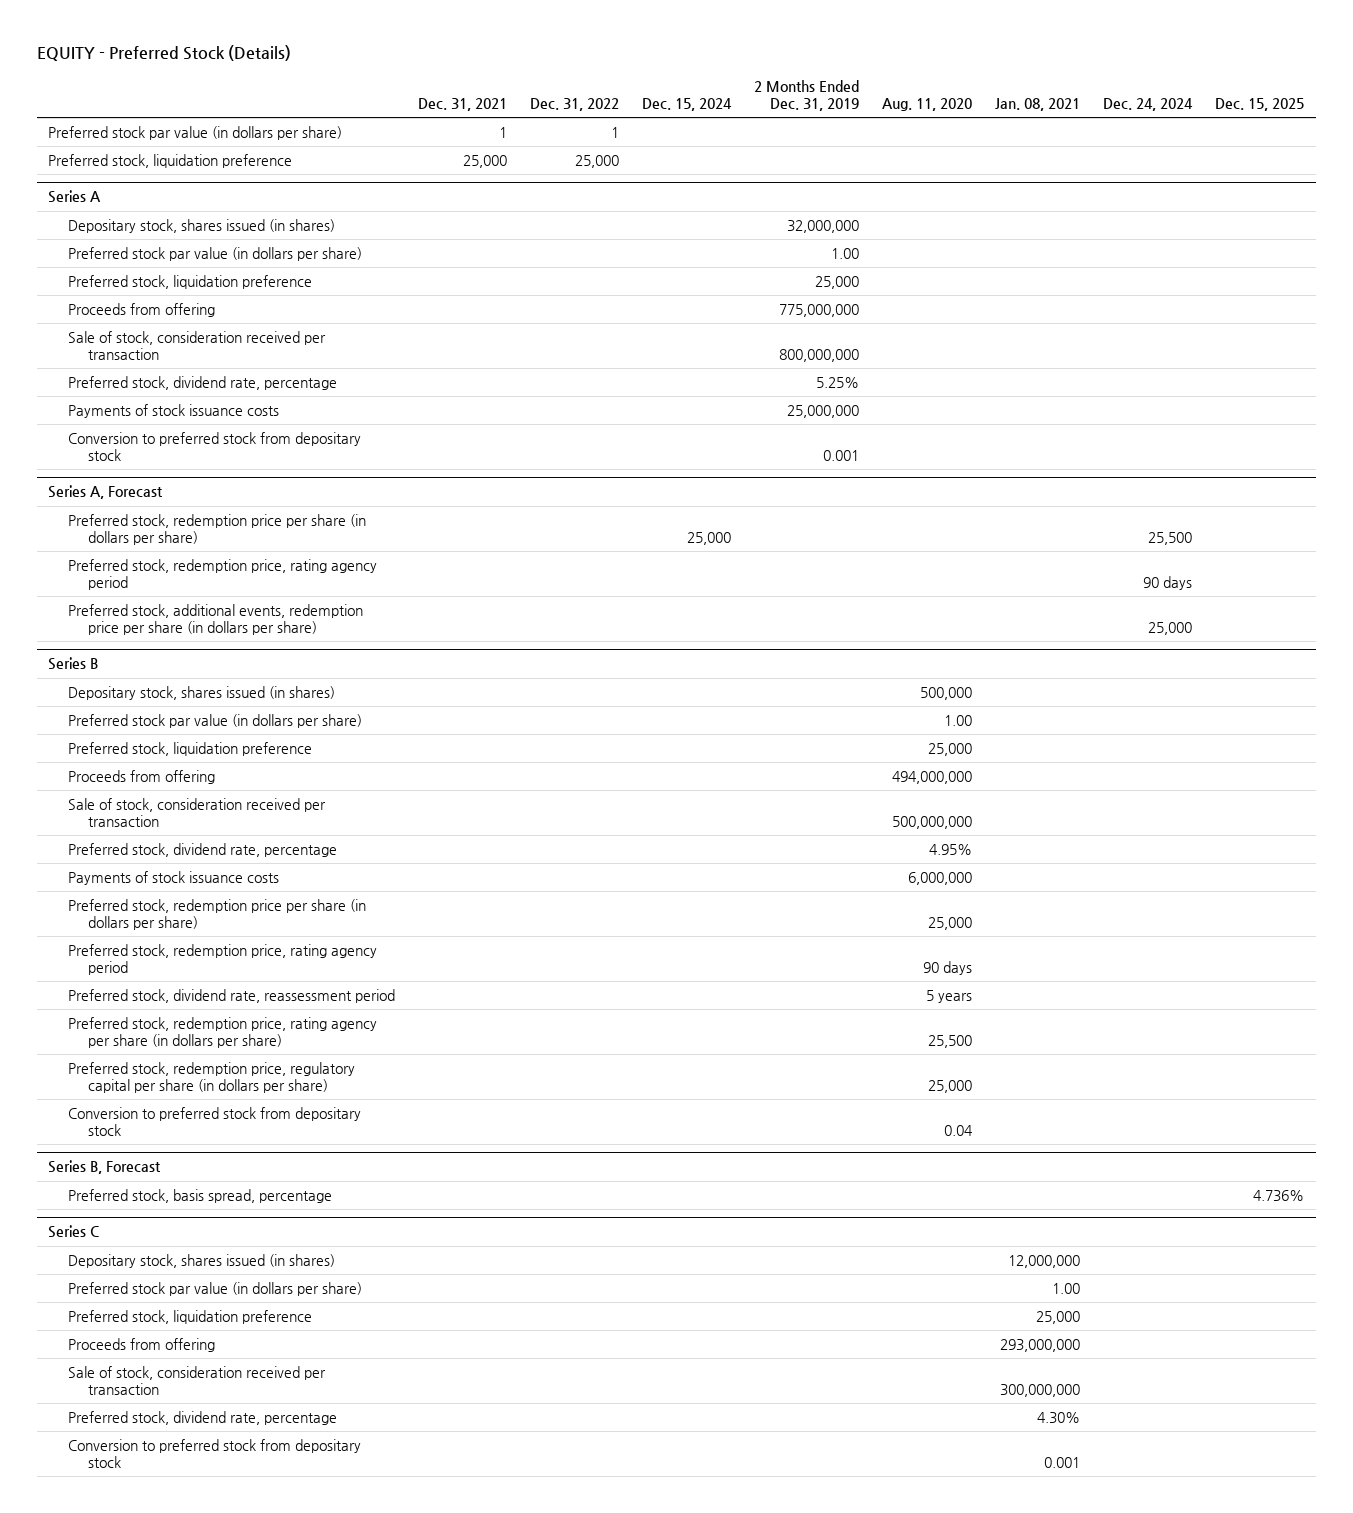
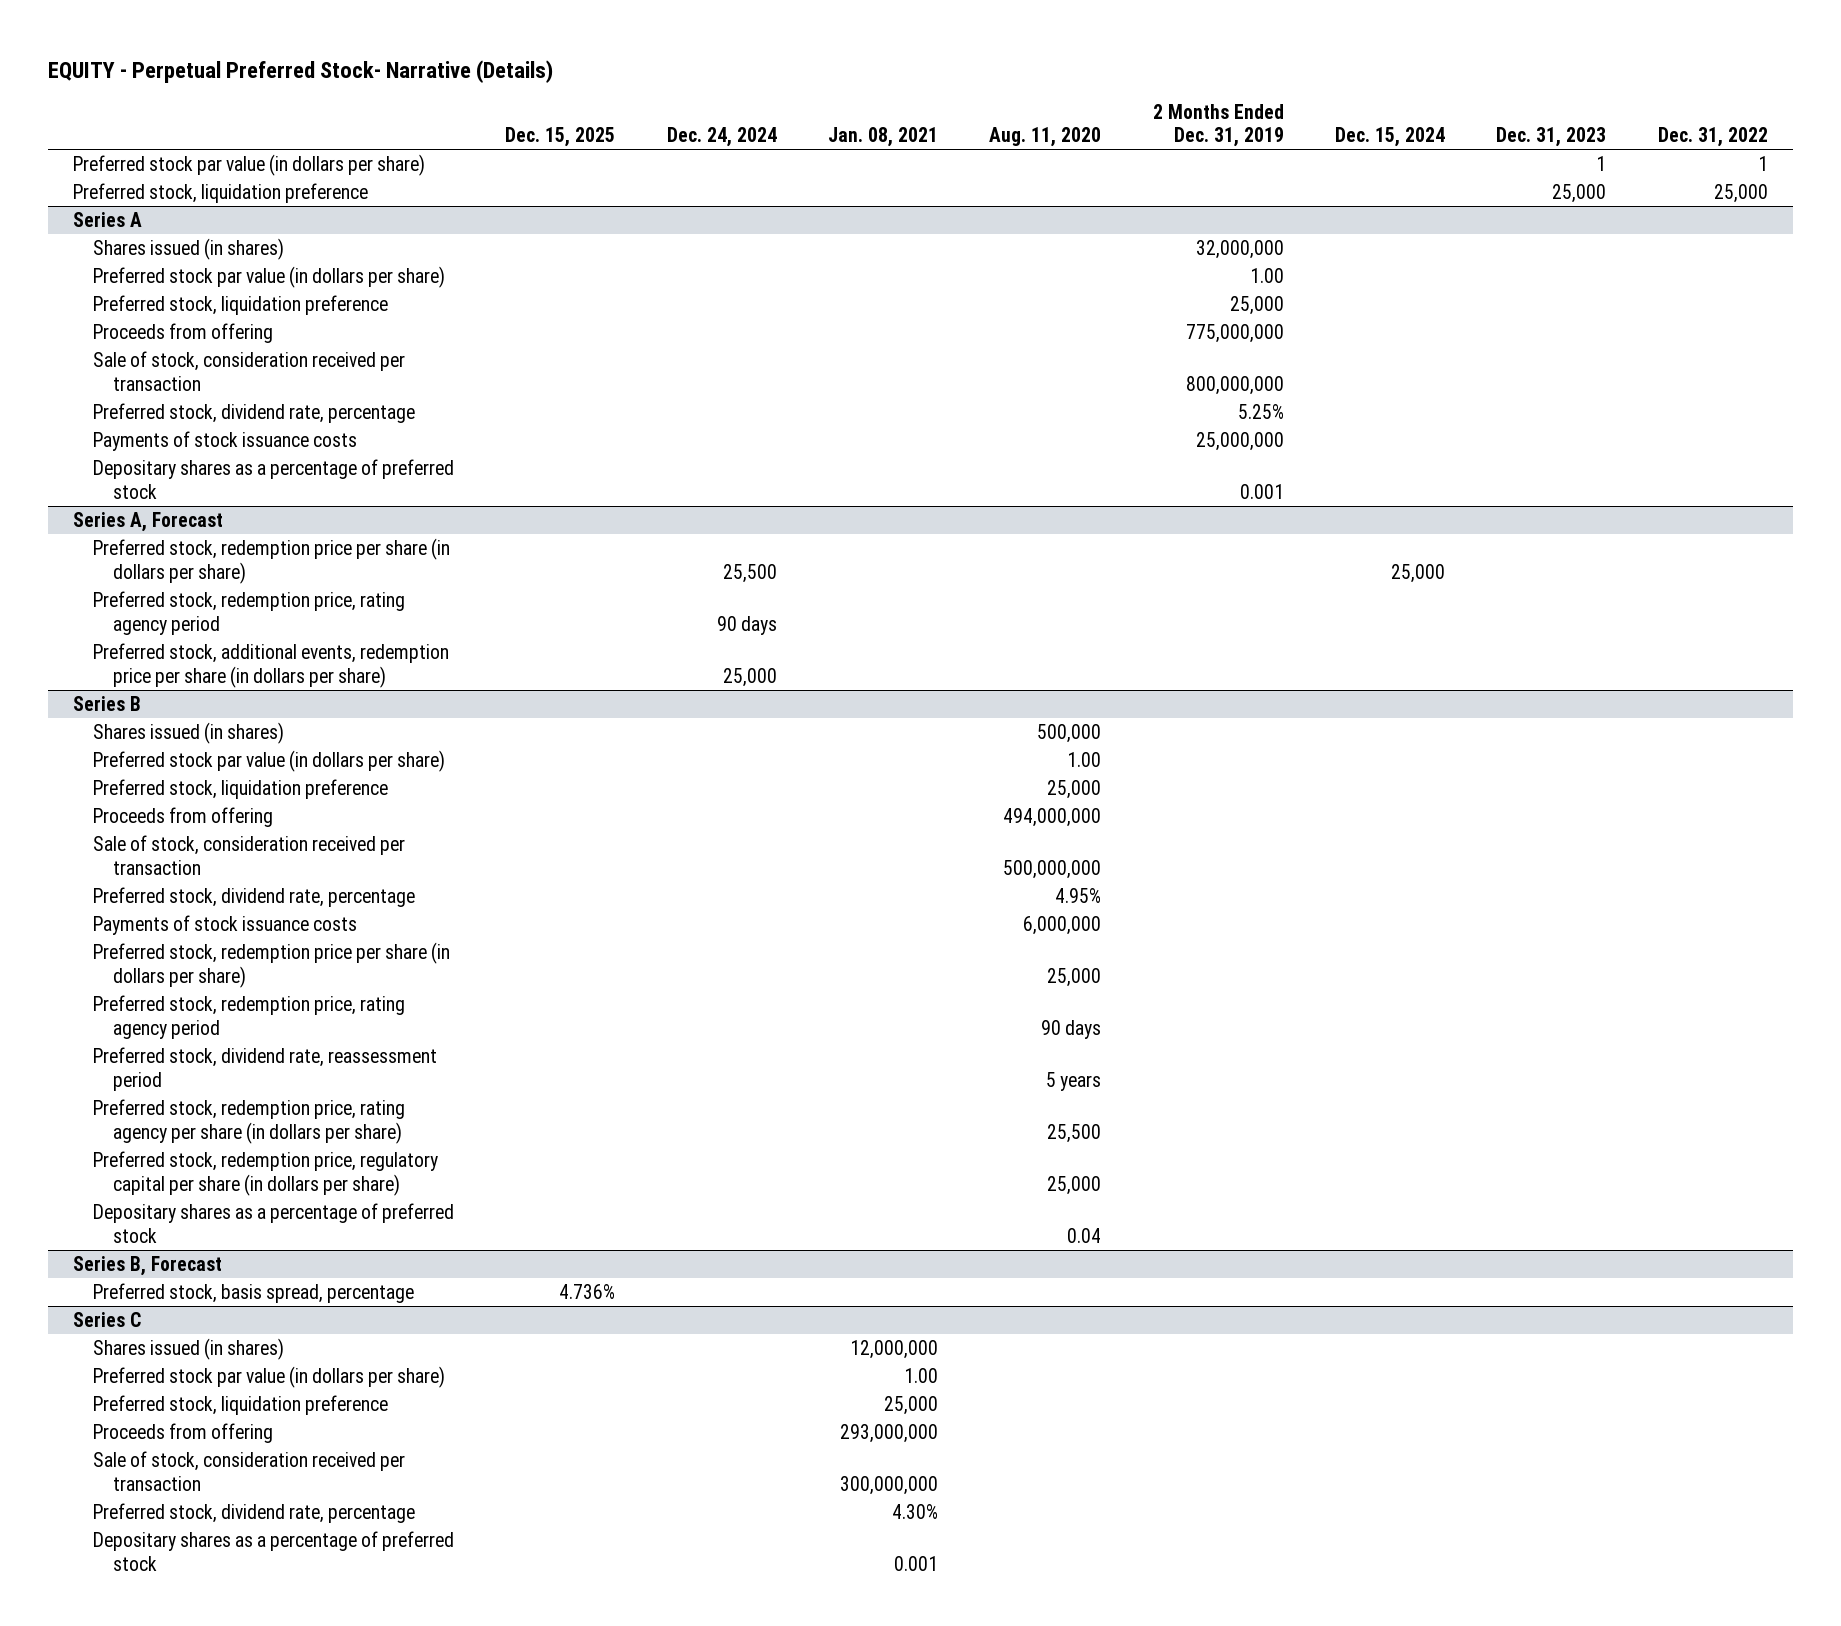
- EQUITY - Preferred Stock (Details)
+ EQUITY - Perpetual Preferred Stock- Narrative (Details)
- | Dec. 31, 2021 | Dec. 31, 2022 | Dec. 15, 2024 | 2 Months Ended Dec. 31, 2019 | Aug. 11, 2020 | Jan. 08, 2021 | Dec. 24, 2024 | Dec. 15, 2025
+ | Dec. 15, 2025 | Dec. 24, 2024 | Jan. 08, 2021 | Aug. 11, 2020 | 2 Months Ended Dec. 31, 2019 | Dec. 15, 2024 | Dec. 31, 2023 | Dec. 31, 2022
@ Series A
- Depositary stock, shares issued (in shares) | | | | 32,000,000 | | | |
+ Shares issued (in shares) | | | | | 32,000,000 | | |
- Conversion to preferred stock from depositary stock | | | | 0.001 | | | |
+ Depositary shares as a percentage of preferred stock | | | | | 0.001 | | |
@ Series B
- Depositary stock, shares issued (in shares) | | | | | 500,000 | | |
+ Shares issued (in shares) | | | | 500,000 | | | |
- Conversion to preferred stock from depositary stock | | | | | 0.04 | | |
+ Depositary shares as a percentage of preferred stock | | | | 0.04 | | | |
@ Series C
- Depositary stock, shares issued (in shares) | | | | | | 12,000,000 | |
+ Shares issued (in shares) | | | 12,000,000 | | | | |
- Conversion to preferred stock from depositary stock | | | | | | 0.001 | |
+ Depositary shares as a percentage of preferred stock | | | 0.001 | | | | |

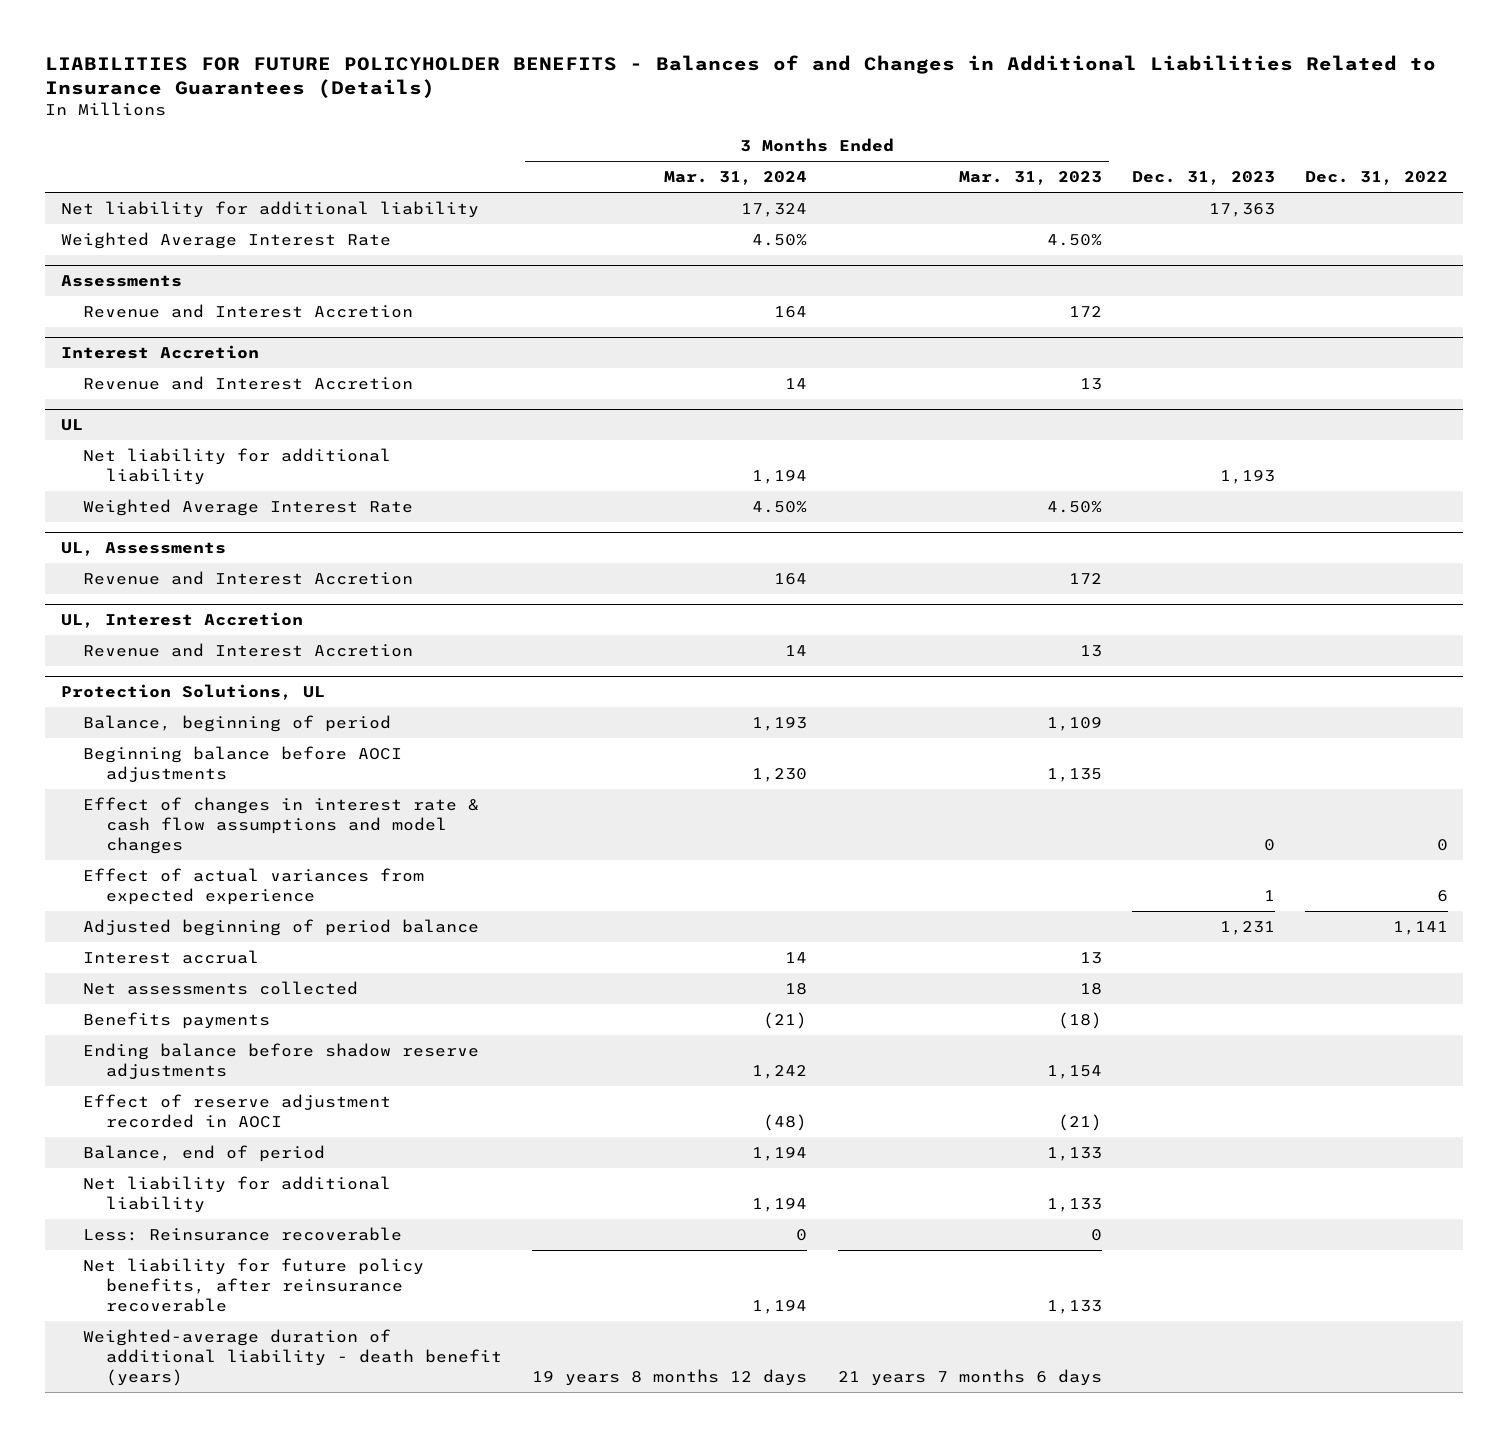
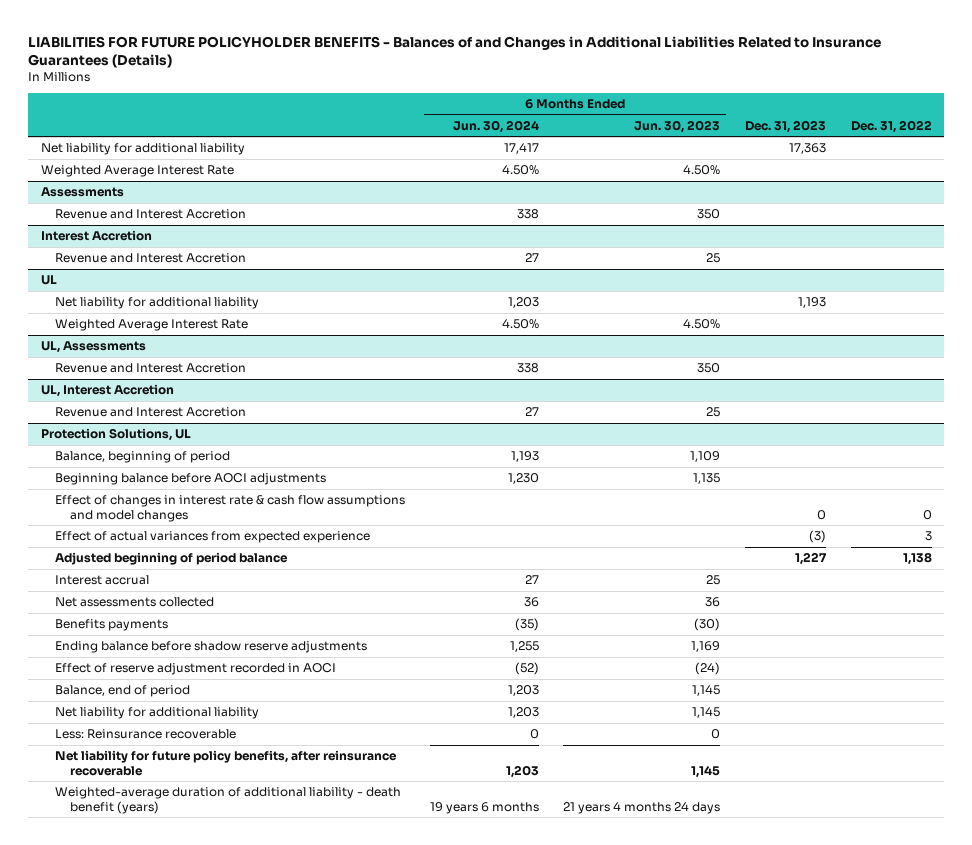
- | 3 Months Ended Mar. 31, 2024 | 3 Months Ended Mar. 31, 2023 | Dec. 31, 2023 | Dec. 31, 2022
+ | 6 Months Ended Jun. 30, 2024 | 6 Months Ended Jun. 30, 2023 | Dec. 31, 2023 | Dec. 31, 2022
@ Protection Solutions, UL
- Effect of actual variances from expected experience | | | 1 | 6
- Adjusted beginning of period balance | | | 1,231 | 1,141
+ Effect of actual variances from expected experience | | | (3) | 3
+ Adjusted beginning of period balance | | | 1,227 | 1,138

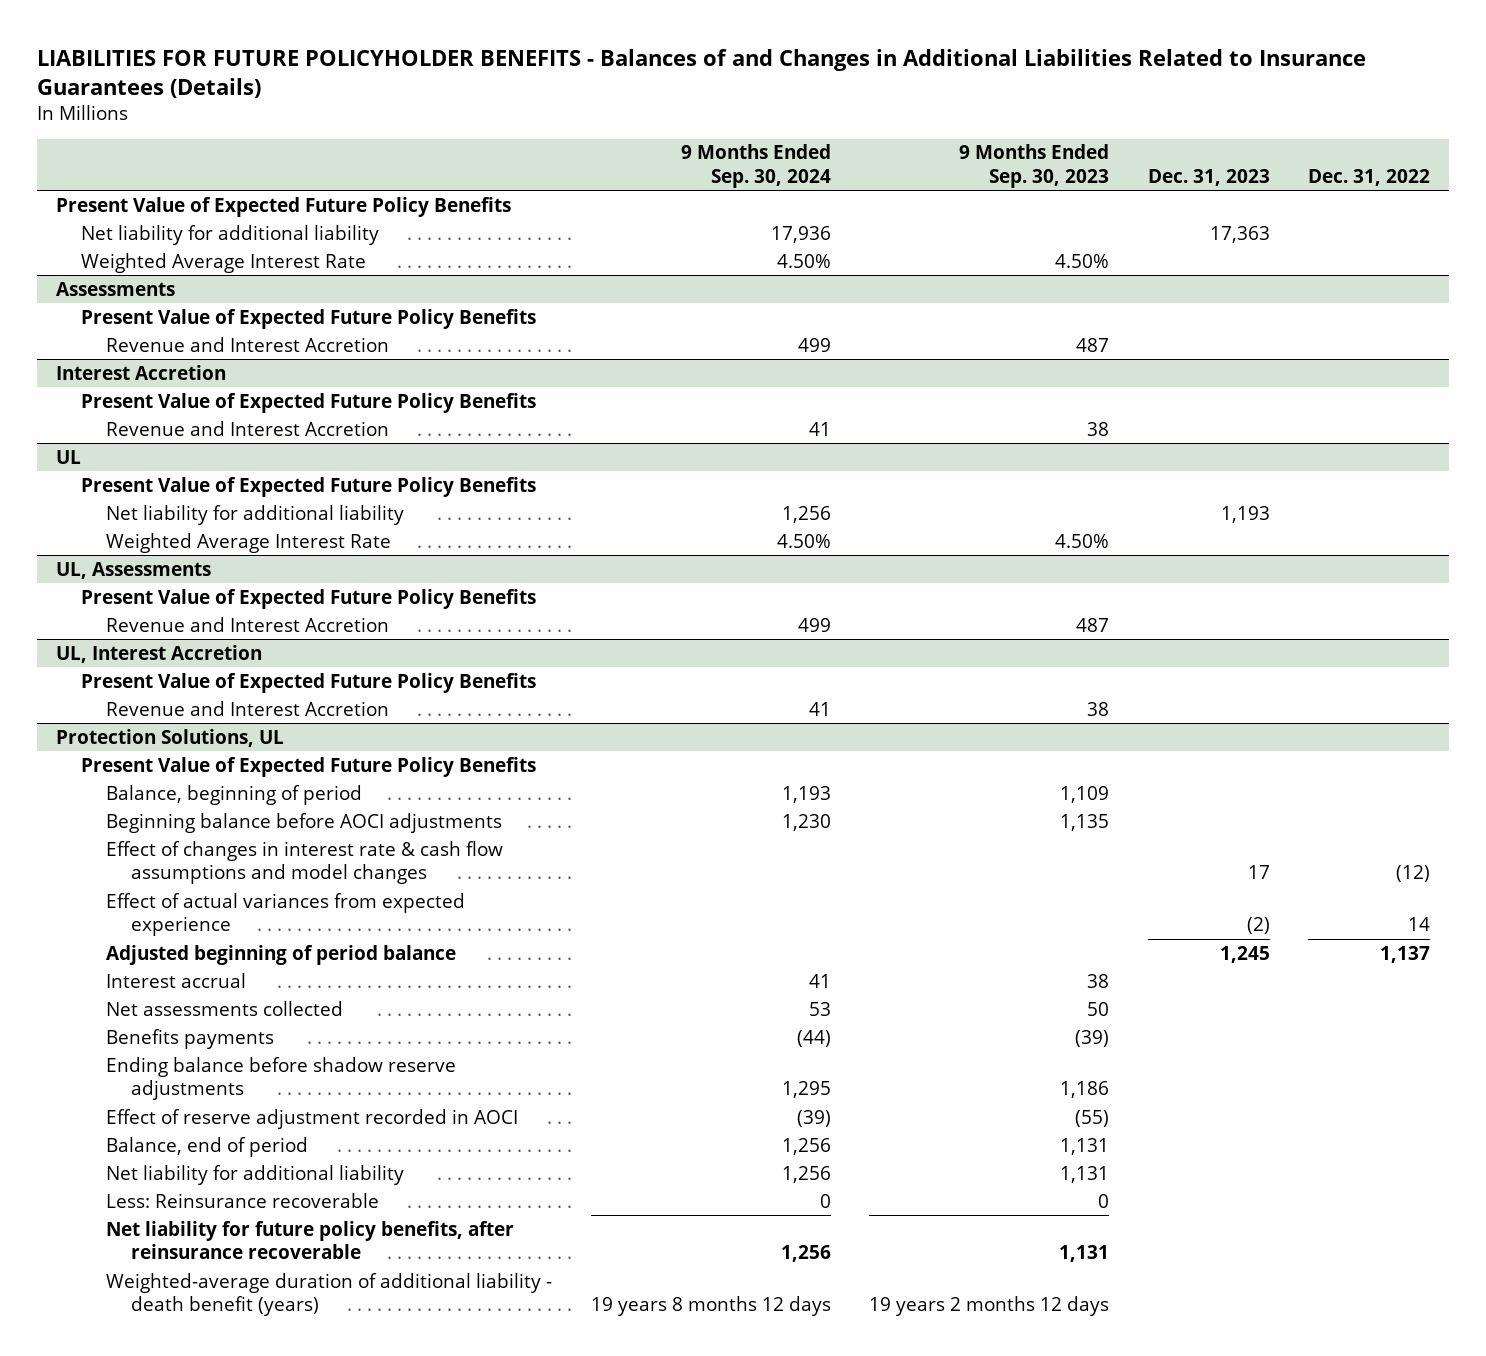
- | 6 Months Ended Jun. 30, 2024 | 6 Months Ended Jun. 30, 2023 | Dec. 31, 2023 | Dec. 31, 2022
+ | 9 Months Ended Sep. 30, 2024 | 9 Months Ended Sep. 30, 2023 | Dec. 31, 2023 | Dec. 31, 2022
+ Present Value of Expected Future Policy Benefits
@ Assessments
+ Present Value of Expected Future Policy Benefits
@ Interest Accretion
+ Present Value of Expected Future Policy Benefits
@ UL
+ Present Value of Expected Future Policy Benefits
@ UL, Assessments
+ Present Value of Expected Future Policy Benefits
@ UL, Interest Accretion
+ Present Value of Expected Future Policy Benefits
@ Protection Solutions, UL
+ Present Value of Expected Future Policy Benefits
- Effect of changes in interest rate & cash flow assumptions and model changes | | | 0 | 0
- Effect of actual variances from expected experience | | | (3) | 3
- Adjusted beginning of period balance | | | 1,227 | 1,138
+ Effect of changes in interest rate & cash flow assumptions and model changes | | | 17 | (12)
+ Effect of actual variances from expected experience | | | (2) | 14
+ Adjusted beginning of period balance | | | 1,245 | 1,137

